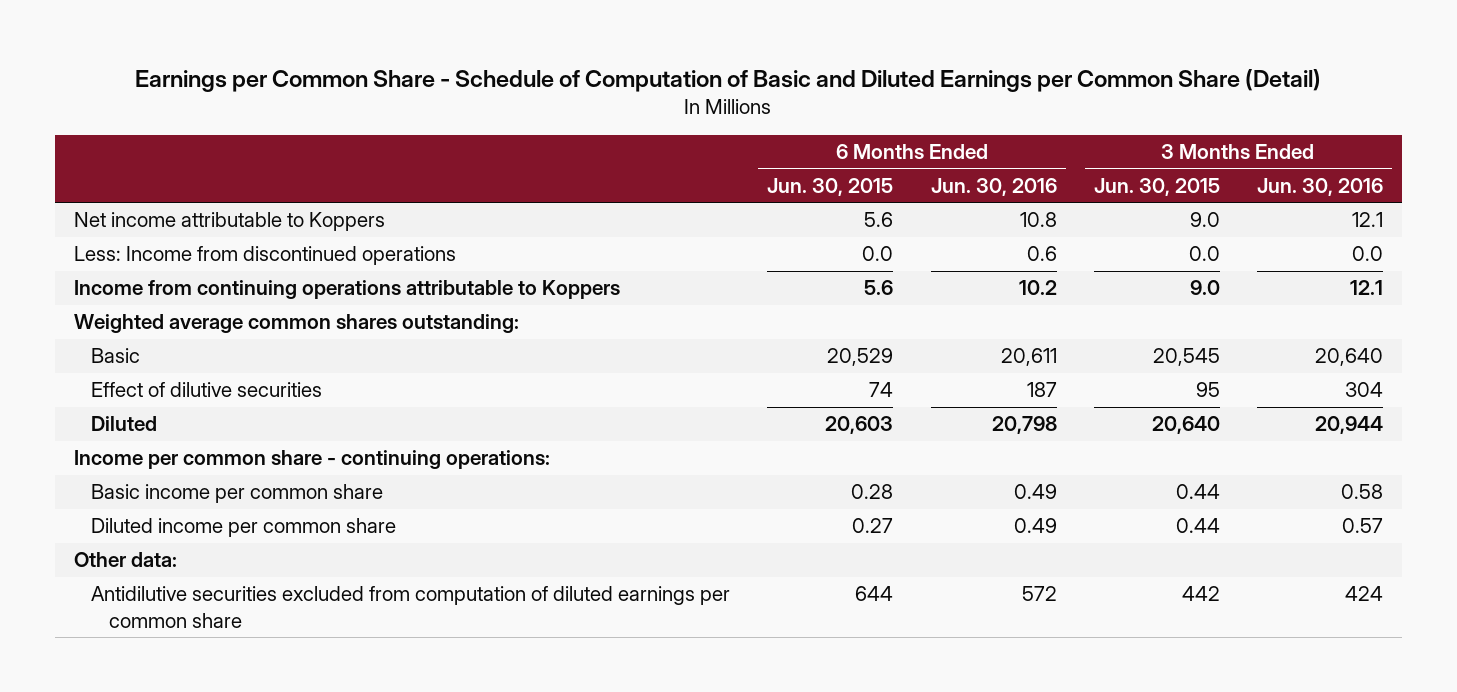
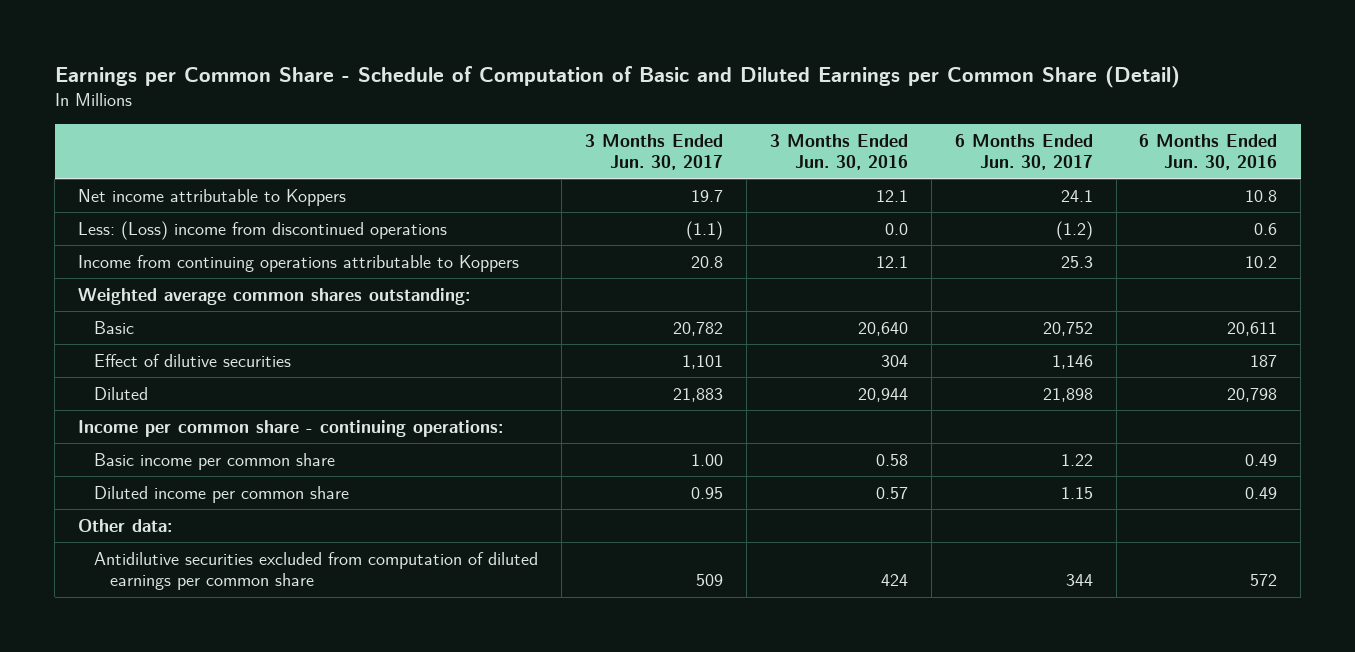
- | 6 Months Ended Jun. 30, 2015 | 6 Months Ended Jun. 30, 2016 | 3 Months Ended Jun. 30, 2015 | 3 Months Ended Jun. 30, 2016
+ | 3 Months Ended Jun. 30, 2017 | 3 Months Ended Jun. 30, 2016 | 6 Months Ended Jun. 30, 2017 | 6 Months Ended Jun. 30, 2016
- Less: Income from discontinued operations | 0.0 | 0.6 | 0.0 | 0.0
+ Less: (Loss) income from discontinued operations | (1.1) | 0.0 | (1.2) | 0.6

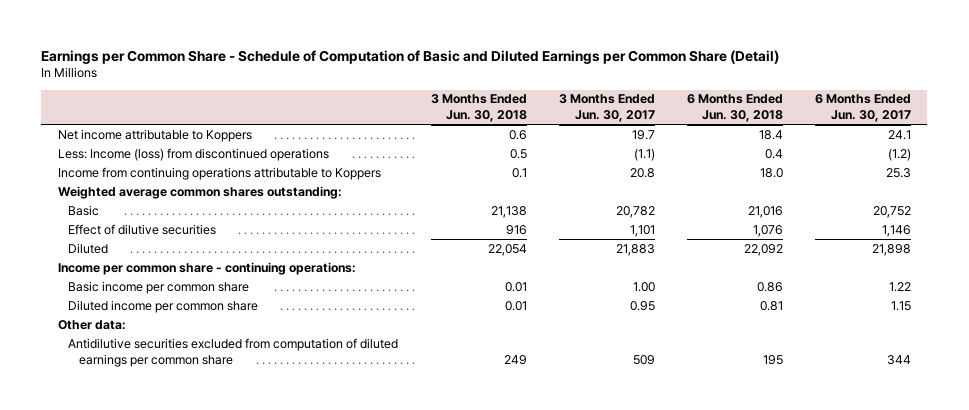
- | 3 Months Ended Jun. 30, 2017 | 3 Months Ended Jun. 30, 2016 | 6 Months Ended Jun. 30, 2017 | 6 Months Ended Jun. 30, 2016
+ | 3 Months Ended Jun. 30, 2018 | 3 Months Ended Jun. 30, 2017 | 6 Months Ended Jun. 30, 2018 | 6 Months Ended Jun. 30, 2017
- Less: (Loss) income from discontinued operations | (1.1) | 0.0 | (1.2) | 0.6
+ Less: Income (loss) from discontinued operations | 0.5 | (1.1) | 0.4 | (1.2)

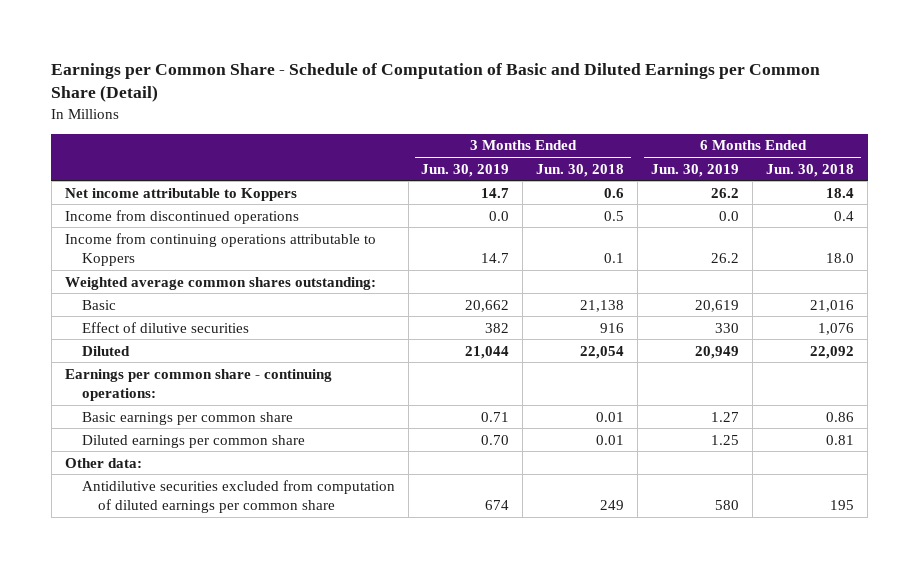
- | 3 Months Ended Jun. 30, 2018 | 3 Months Ended Jun. 30, 2017 | 6 Months Ended Jun. 30, 2018 | 6 Months Ended Jun. 30, 2017
+ | 3 Months Ended Jun. 30, 2019 | 3 Months Ended Jun. 30, 2018 | 6 Months Ended Jun. 30, 2019 | 6 Months Ended Jun. 30, 2018
- Less: Income (loss) from discontinued operations | 0.5 | (1.1) | 0.4 | (1.2)
+ Income from discontinued operations | 0.0 | 0.5 | 0.0 | 0.4
- Income per common share - continuing operations:
- Basic income per common share | 0.01 | 1.00 | 0.86 | 1.22
- Diluted income per common share | 0.01 | 0.95 | 0.81 | 1.15
+ Earnings per common share - continuing operations:
+ Basic earnings per common share | 0.71 | 0.01 | 1.27 | 0.86
+ Diluted earnings per common share | 0.70 | 0.01 | 1.25 | 0.81

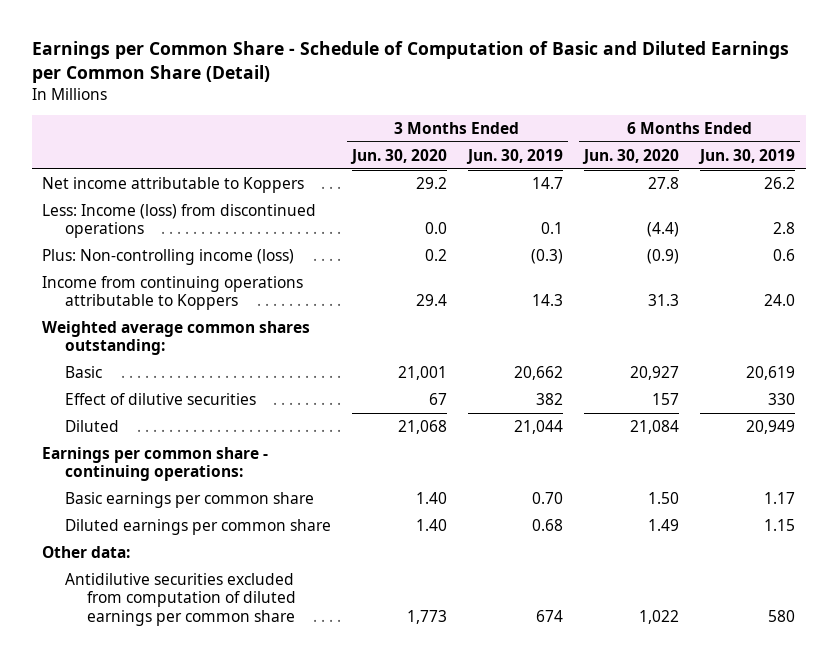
- | 3 Months Ended Jun. 30, 2019 | 3 Months Ended Jun. 30, 2018 | 6 Months Ended Jun. 30, 2019 | 6 Months Ended Jun. 30, 2018
+ | 3 Months Ended Jun. 30, 2020 | 3 Months Ended Jun. 30, 2019 | 6 Months Ended Jun. 30, 2020 | 6 Months Ended Jun. 30, 2019
- Income from discontinued operations | 0.0 | 0.5 | 0.0 | 0.4
- Income from continuing operations attributable to Koppers | 14.7 | 0.1 | 26.2 | 18.0
+ Less: Income (loss) from discontinued operations | 0.0 | 0.1 | (4.4) | 2.8
+ Plus: Non-controlling income (loss) | 0.2 | (0.3) | (0.9) | 0.6
+ Income from continuing operations attributable to Koppers | 29.4 | 14.3 | 31.3 | 24.0
- Basic earnings per common share | 0.71 | 0.01 | 1.27 | 0.86
- Diluted earnings per common share | 0.70 | 0.01 | 1.25 | 0.81
+ Basic earnings per common share | 1.40 | 0.70 | 1.50 | 1.17
+ Diluted earnings per common share | 1.40 | 0.68 | 1.49 | 1.15

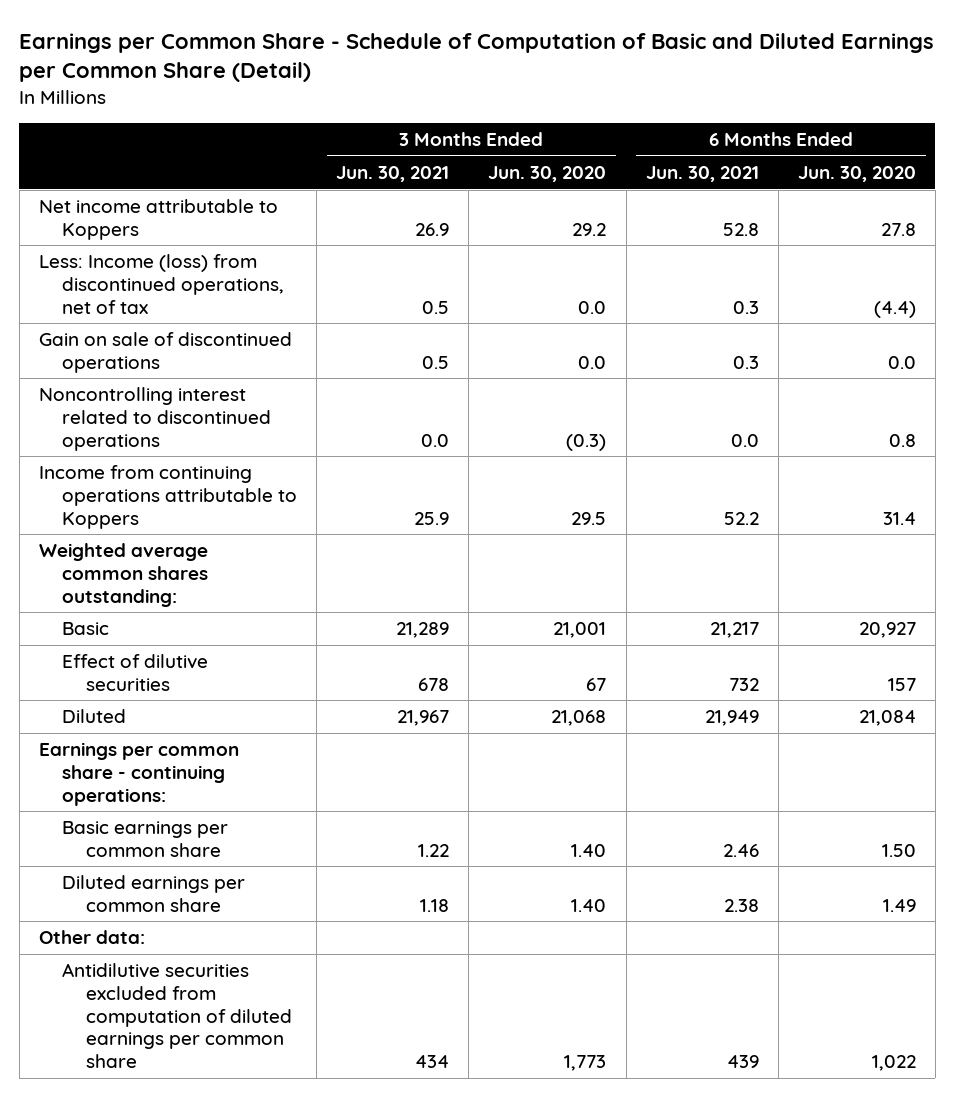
- | 3 Months Ended Jun. 30, 2020 | 3 Months Ended Jun. 30, 2019 | 6 Months Ended Jun. 30, 2020 | 6 Months Ended Jun. 30, 2019
+ | 3 Months Ended Jun. 30, 2021 | 3 Months Ended Jun. 30, 2020 | 6 Months Ended Jun. 30, 2021 | 6 Months Ended Jun. 30, 2020
- Less: Income (loss) from discontinued operations | 0.0 | 0.1 | (4.4) | 2.8
- Plus: Non-controlling income (loss) | 0.2 | (0.3) | (0.9) | 0.6
- Income from continuing operations attributable to Koppers | 29.4 | 14.3 | 31.3 | 24.0
+ Less: Income (loss) from discontinued operations, net of tax | 0.5 | 0.0 | 0.3 | (4.4)
+ Gain on sale of discontinued operations | 0.5 | 0.0 | 0.3 | 0.0
+ Noncontrolling interest related to discontinued operations | 0.0 | (0.3) | 0.0 | 0.8
+ Income from continuing operations attributable to Koppers | 25.9 | 29.5 | 52.2 | 31.4

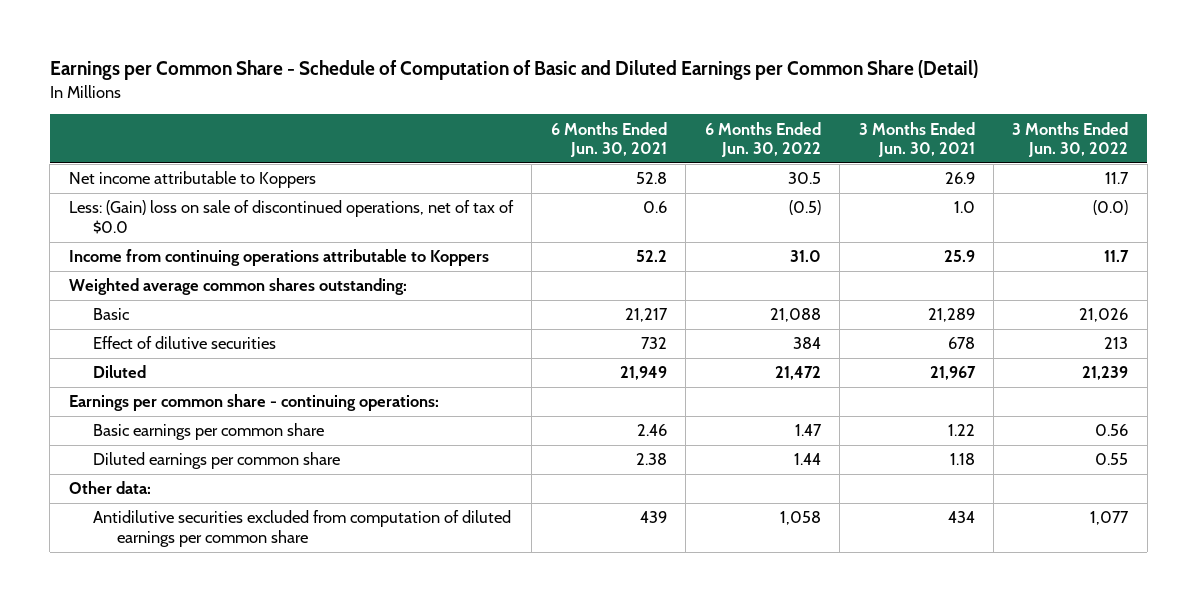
- | 3 Months Ended Jun. 30, 2021 | 3 Months Ended Jun. 30, 2020 | 6 Months Ended Jun. 30, 2021 | 6 Months Ended Jun. 30, 2020
+ | 6 Months Ended Jun. 30, 2021 | 6 Months Ended Jun. 30, 2022 | 3 Months Ended Jun. 30, 2021 | 3 Months Ended Jun. 30, 2022
- Less: Income (loss) from discontinued operations, net of tax | 0.5 | 0.0 | 0.3 | (4.4)
- Gain on sale of discontinued operations | 0.5 | 0.0 | 0.3 | 0.0
- Noncontrolling interest related to discontinued operations | 0.0 | (0.3) | 0.0 | 0.8
+ Less: (Gain) loss on sale of discontinued operations, net of tax of $0.0 | 0.6 | (0.5) | 1.0 | (0.0)

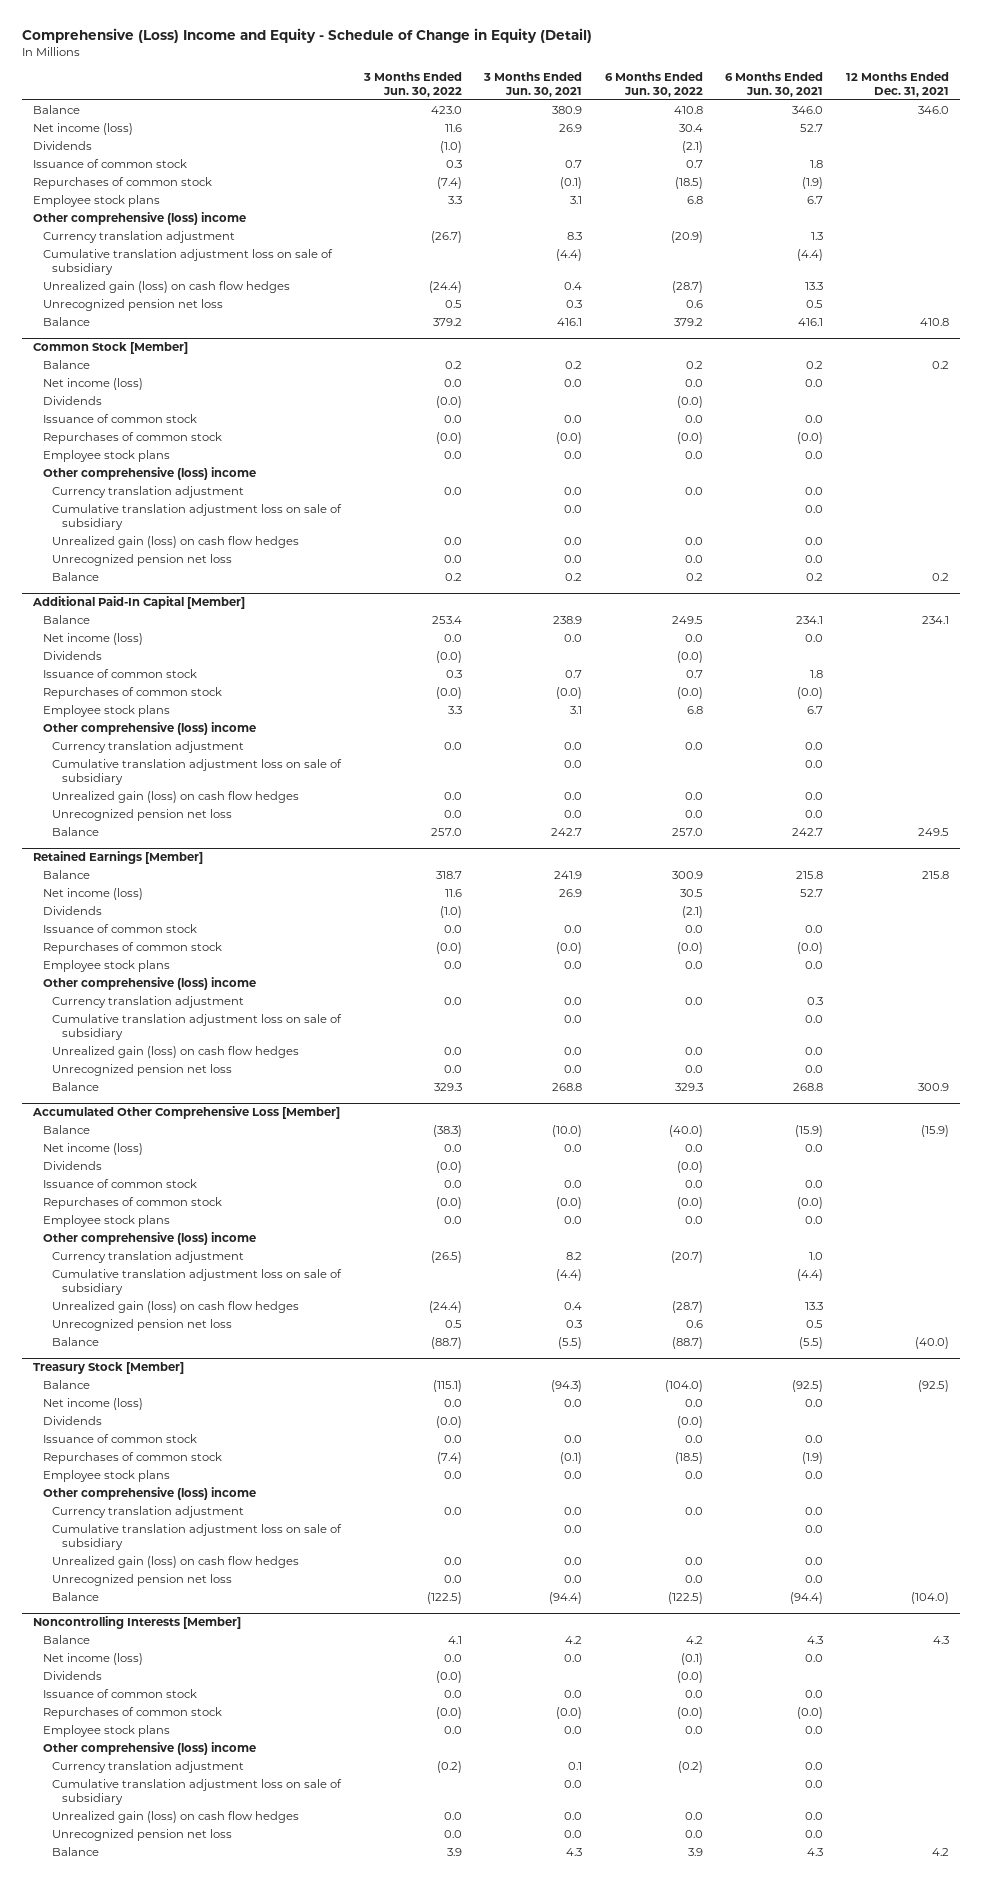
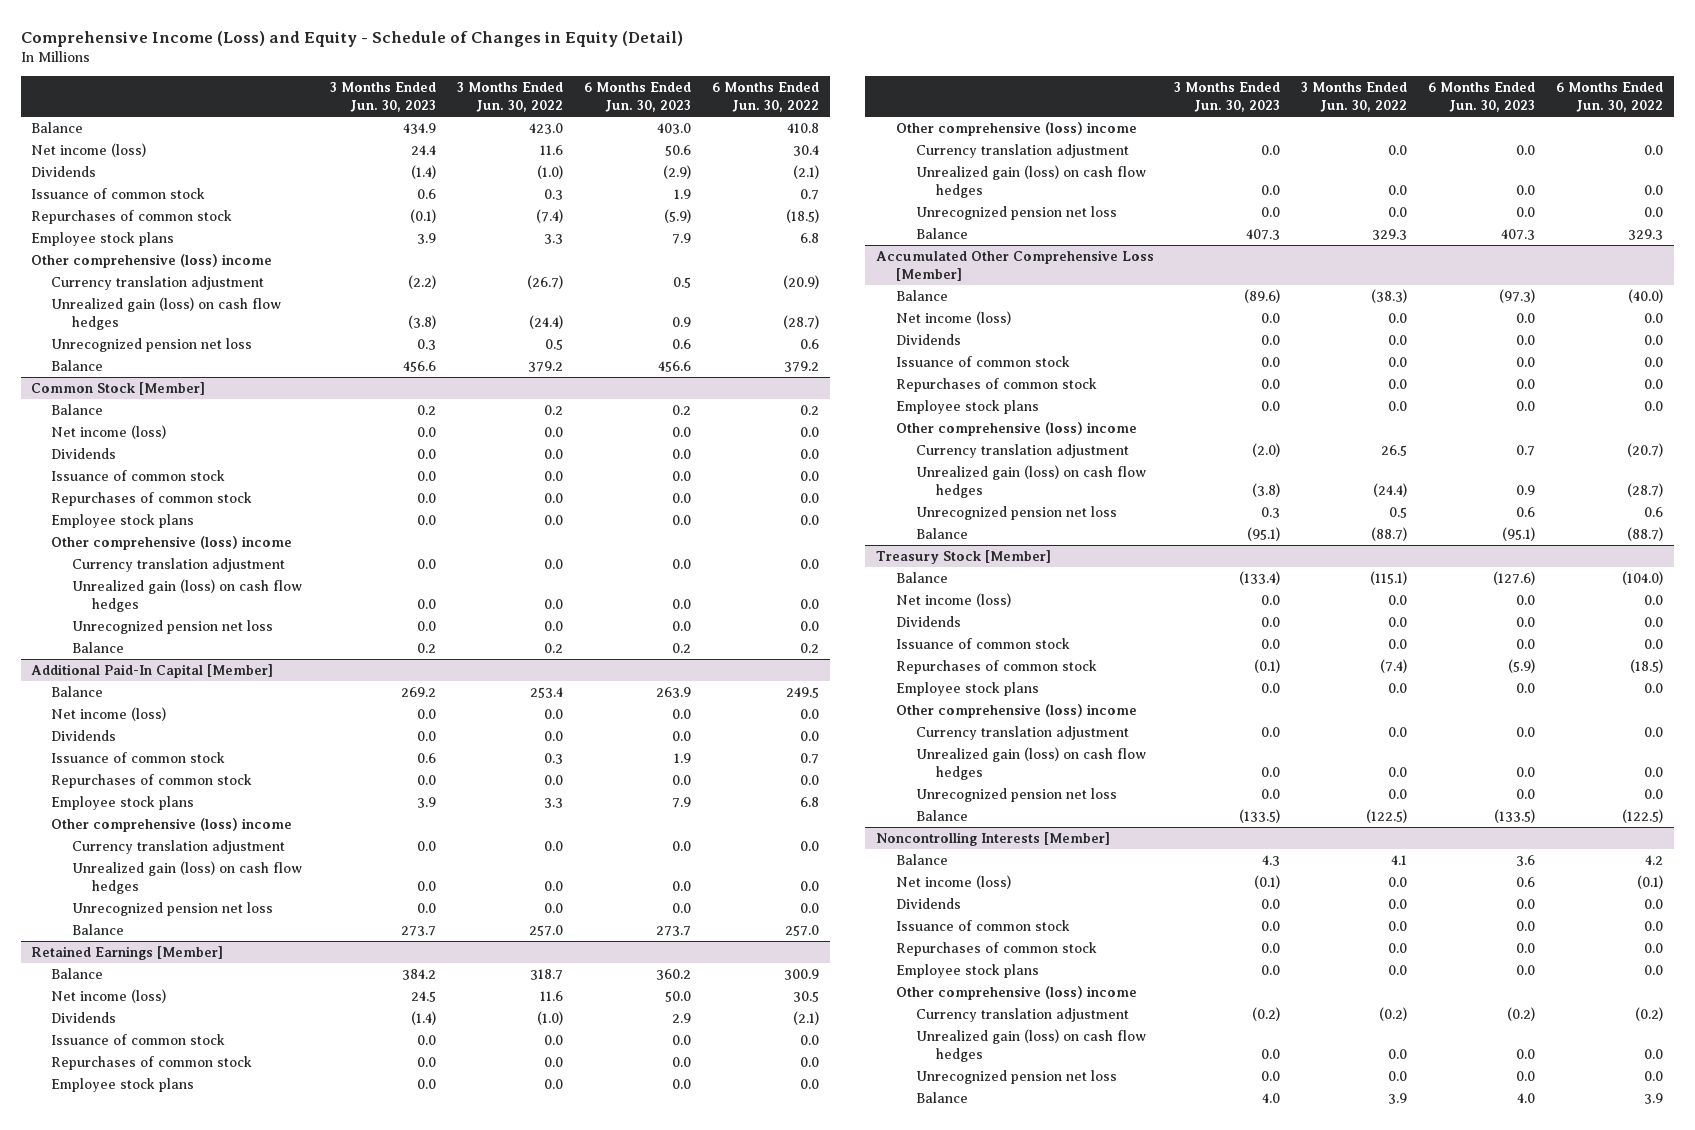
- Comprehensive (Loss) Income and Equity - Schedule of Change in Equity (Detail)
+ Comprehensive Income (Loss) and Equity - Schedule of Changes in Equity (Detail)
- | 3 Months Ended Jun. 30, 2022 | 3 Months Ended Jun. 30, 2021 | 6 Months Ended Jun. 30, 2022 | 6 Months Ended Jun. 30, 2021 | 12 Months Ended Dec. 31, 2021
+ | 3 Months Ended Jun. 30, 2023 | 3 Months Ended Jun. 30, 2022 | 6 Months Ended Jun. 30, 2023 | 6 Months Ended Jun. 30, 2022
- Cumulative translation adjustment loss on sale of subsidiary | | (4.4) | | (4.4) |
@ Common Stock [Member]
- Dividends | (0.0) | | (0.0) | |
+ Dividends | 0.0 | 0.0 | 0.0 | 0.0
- Repurchases of common stock | (0.0) | (0.0) | (0.0) | (0.0) |
+ Repurchases of common stock | 0.0 | 0.0 | 0.0 | 0.0
- Cumulative translation adjustment loss on sale of subsidiary | | 0.0 | | 0.0 |
@ Additional Paid-In Capital [Member]
- Dividends | (0.0) | | (0.0) | |
+ Dividends | 0.0 | 0.0 | 0.0 | 0.0
- Repurchases of common stock | (0.0) | (0.0) | (0.0) | (0.0) |
+ Repurchases of common stock | 0.0 | 0.0 | 0.0 | 0.0
- Cumulative translation adjustment loss on sale of subsidiary | | 0.0 | | 0.0 |
@ Retained Earnings [Member]
- Repurchases of common stock | (0.0) | (0.0) | (0.0) | (0.0) |
+ Repurchases of common stock | 0.0 | 0.0 | 0.0 | 0.0
- Cumulative translation adjustment loss on sale of subsidiary | | 0.0 | | 0.0 |
@ Accumulated Other Comprehensive Loss [Member]
- Dividends | (0.0) | | (0.0) | |
+ Dividends | 0.0 | 0.0 | 0.0 | 0.0
- Repurchases of common stock | (0.0) | (0.0) | (0.0) | (0.0) |
+ Repurchases of common stock | 0.0 | 0.0 | 0.0 | 0.0
- Currency translation adjustment | (26.5) | 8.2 | (20.7) | 1.0 |
- Cumulative translation adjustment loss on sale of subsidiary | | (4.4) | | (4.4) |
+ Currency translation adjustment | (2.0) | 26.5 | 0.7 | (20.7)
@ Treasury Stock [Member]
- Dividends | (0.0) | | (0.0) | |
+ Dividends | 0.0 | 0.0 | 0.0 | 0.0
- Cumulative translation adjustment loss on sale of subsidiary | | 0.0 | | 0.0 |
@ Noncontrolling Interests [Member]
- Dividends | (0.0) | | (0.0) | |
+ Dividends | 0.0 | 0.0 | 0.0 | 0.0
- Repurchases of common stock | (0.0) | (0.0) | (0.0) | (0.0) |
+ Repurchases of common stock | 0.0 | 0.0 | 0.0 | 0.0
- Cumulative translation adjustment loss on sale of subsidiary | | 0.0 | | 0.0 |

